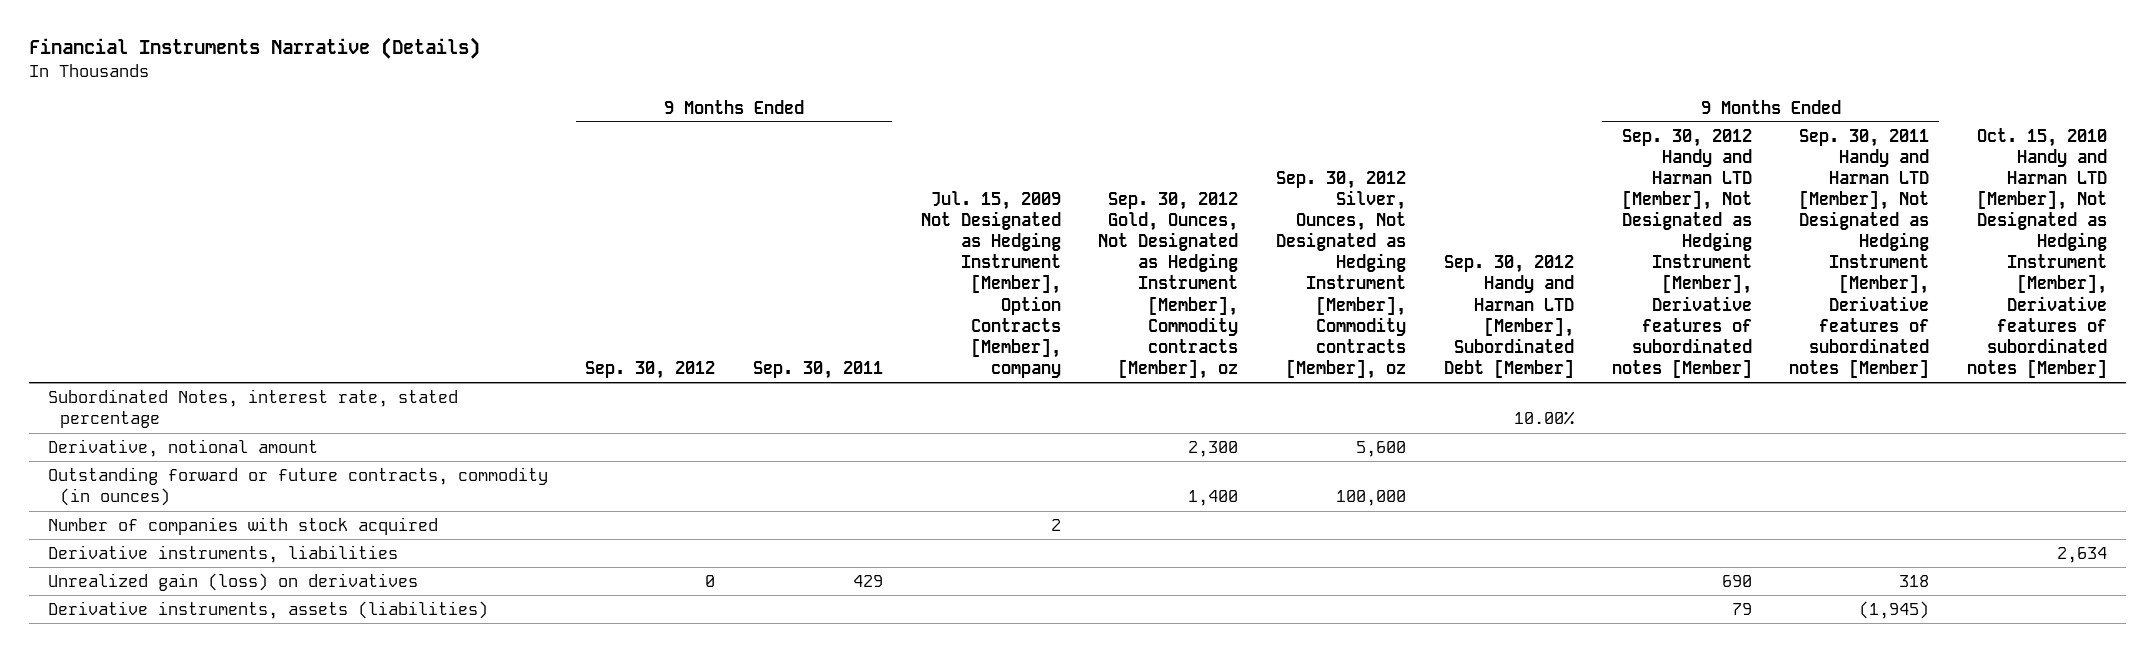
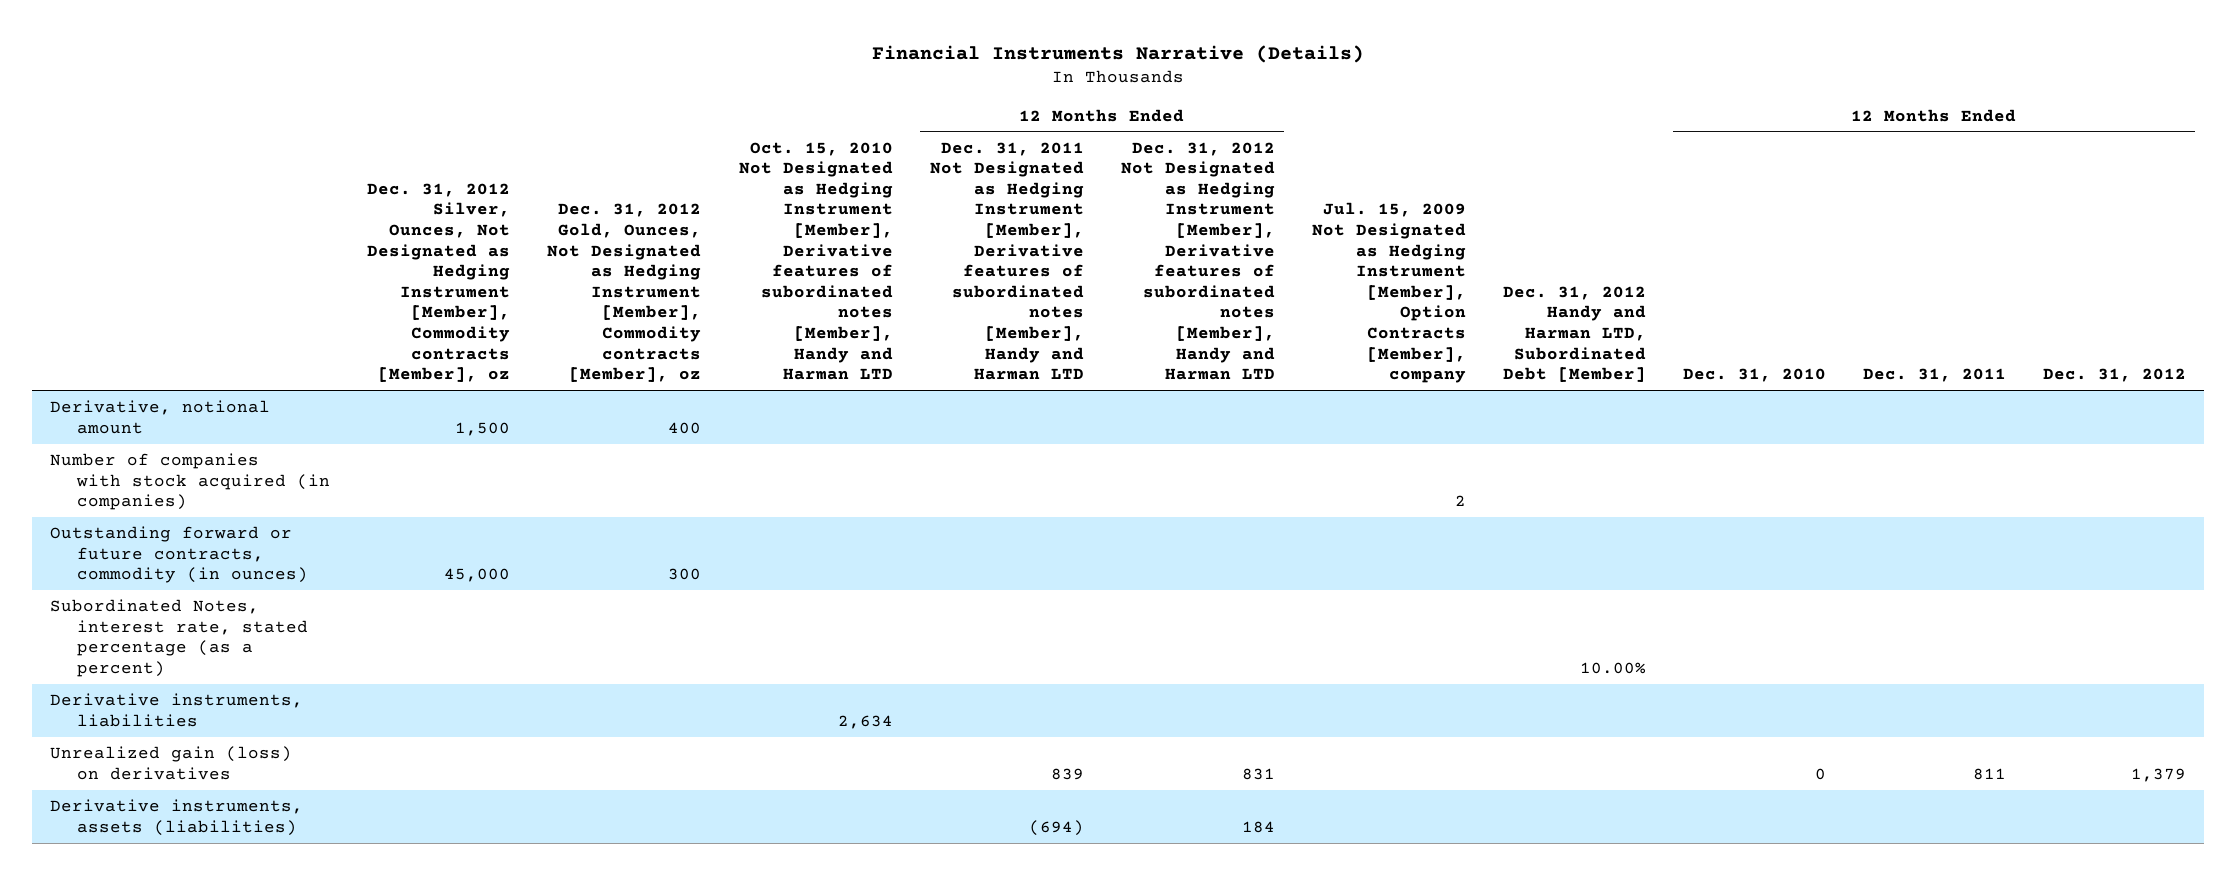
- | 9 Months Ended Sep. 30, 2012 | 9 Months Ended Sep. 30, 2011 | Jul. 15, 2009 Not Designated as Hedging Instrument [Member], Option Contracts [Member], company | Sep. 30, 2012 Gold, Ounces, Not Designated as Hedging Instrument [Member], Commodity contracts [Member], oz | Sep. 30, 2012 Silver, Ounces, Not Designated as Hedging Instrument [Member], Commodity contracts [Member], oz | Sep. 30, 2012 Handy and Harman LTD [Member], Subordinated Debt [Member] | 9 Months Ended Sep. 30, 2012 Handy and Harman LTD [Member], Not Designated as Hedging Instrument [Member], Derivative features of subordinated notes [Member] | 9 Months Ended Sep. 30, 2011 Handy and Harman LTD [Member], Not Designated as Hedging Instrument [Member], Derivative features of subordinated notes [Member] | Oct. 15, 2010 Handy and Harman LTD [Member], Not Designated as Hedging Instrument [Member], Derivative features of subordinated notes [Member]
+ | Dec. 31, 2012 Silver, Ounces, Not Designated as Hedging Instrument [Member], Commodity contracts [Member], oz | Dec. 31, 2012 Gold, Ounces, Not Designated as Hedging Instrument [Member], Commodity contracts [Member], oz | Oct. 15, 2010 Not Designated as Hedging Instrument [Member], Derivative features of subordinated notes [Member], Handy and Harman LTD | 12 Months Ended Dec. 31, 2011 Not Designated as Hedging Instrument [Member], Derivative features of subordinated notes [Member], Handy and Harman LTD | 12 Months Ended Dec. 31, 2012 Not Designated as Hedging Instrument [Member], Derivative features of subordinated notes [Member], Handy and Harman LTD | Jul. 15, 2009 Not Designated as Hedging Instrument [Member], Option Contracts [Member], company | Dec. 31, 2012 Handy and Harman LTD, Subordinated Debt [Member] | 12 Months Ended Dec. 31, 2010 | 12 Months Ended Dec. 31, 2011 | 12 Months Ended Dec. 31, 2012
- Subordinated Notes, interest rate, stated percentage | | | | | | 10.00% | | |
+ Number of companies with stock acquired (in companies) | | | | | | 2 | | | |
- Number of companies with stock acquired | | | 2 | | | | | |
+ Subordinated Notes, interest rate, stated percentage (as a percent) | | | | | | | 10.00% | | |

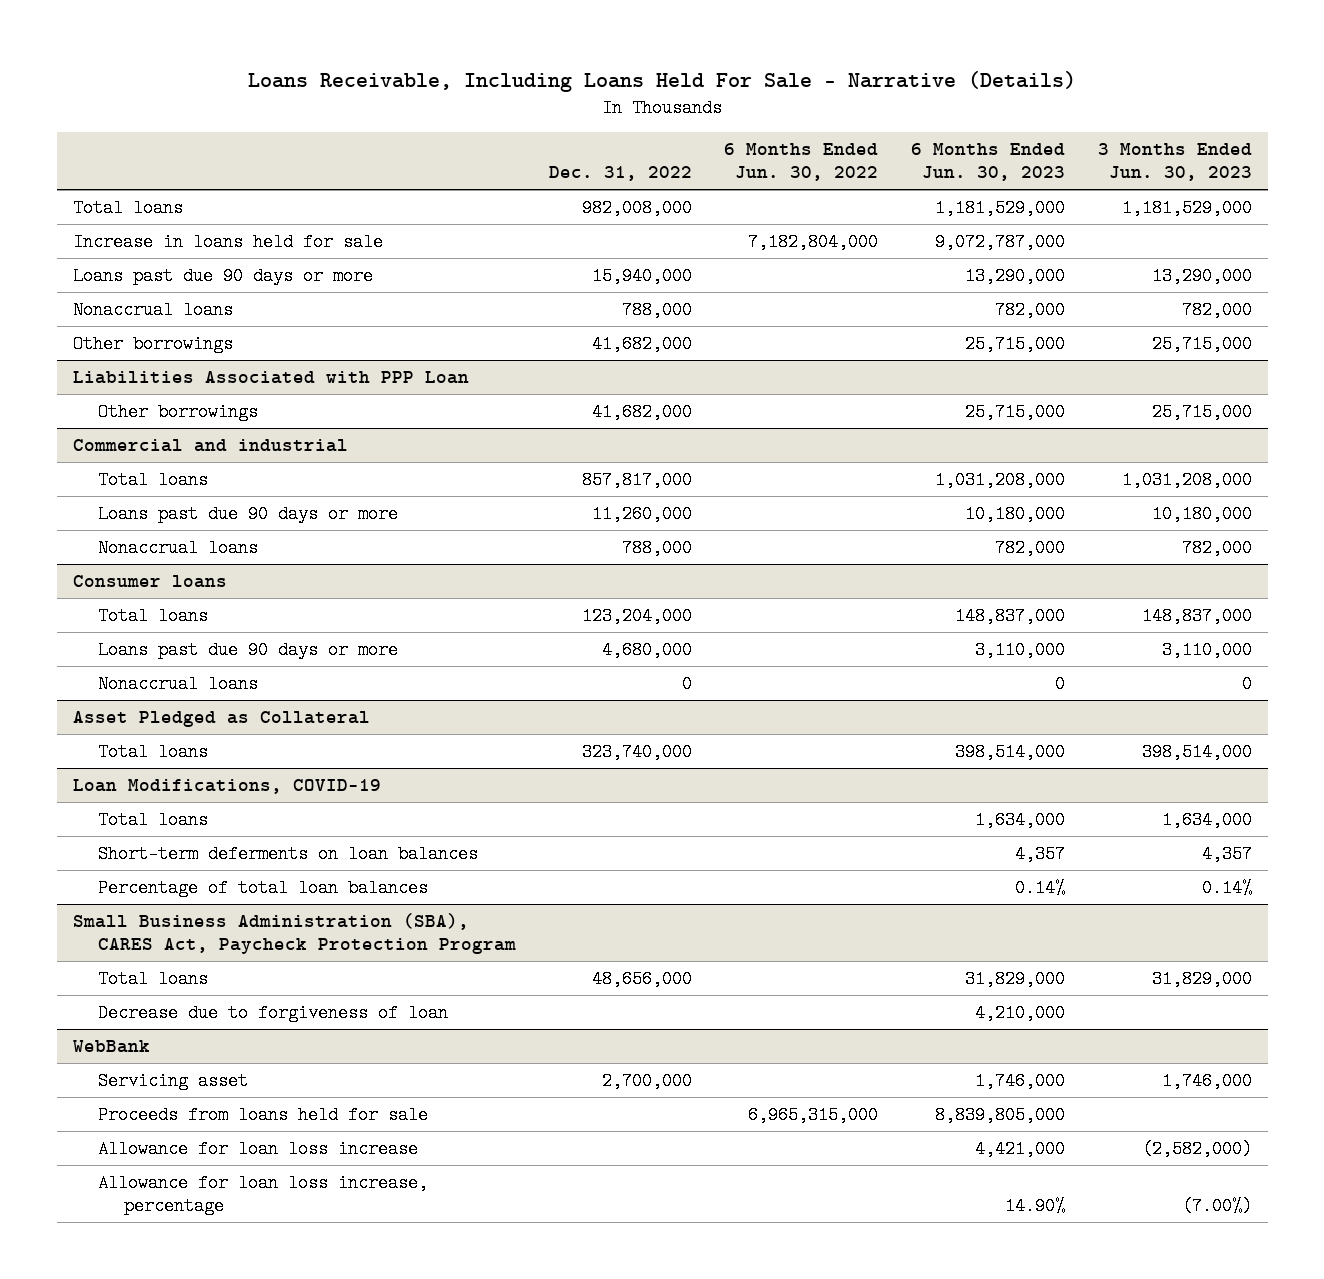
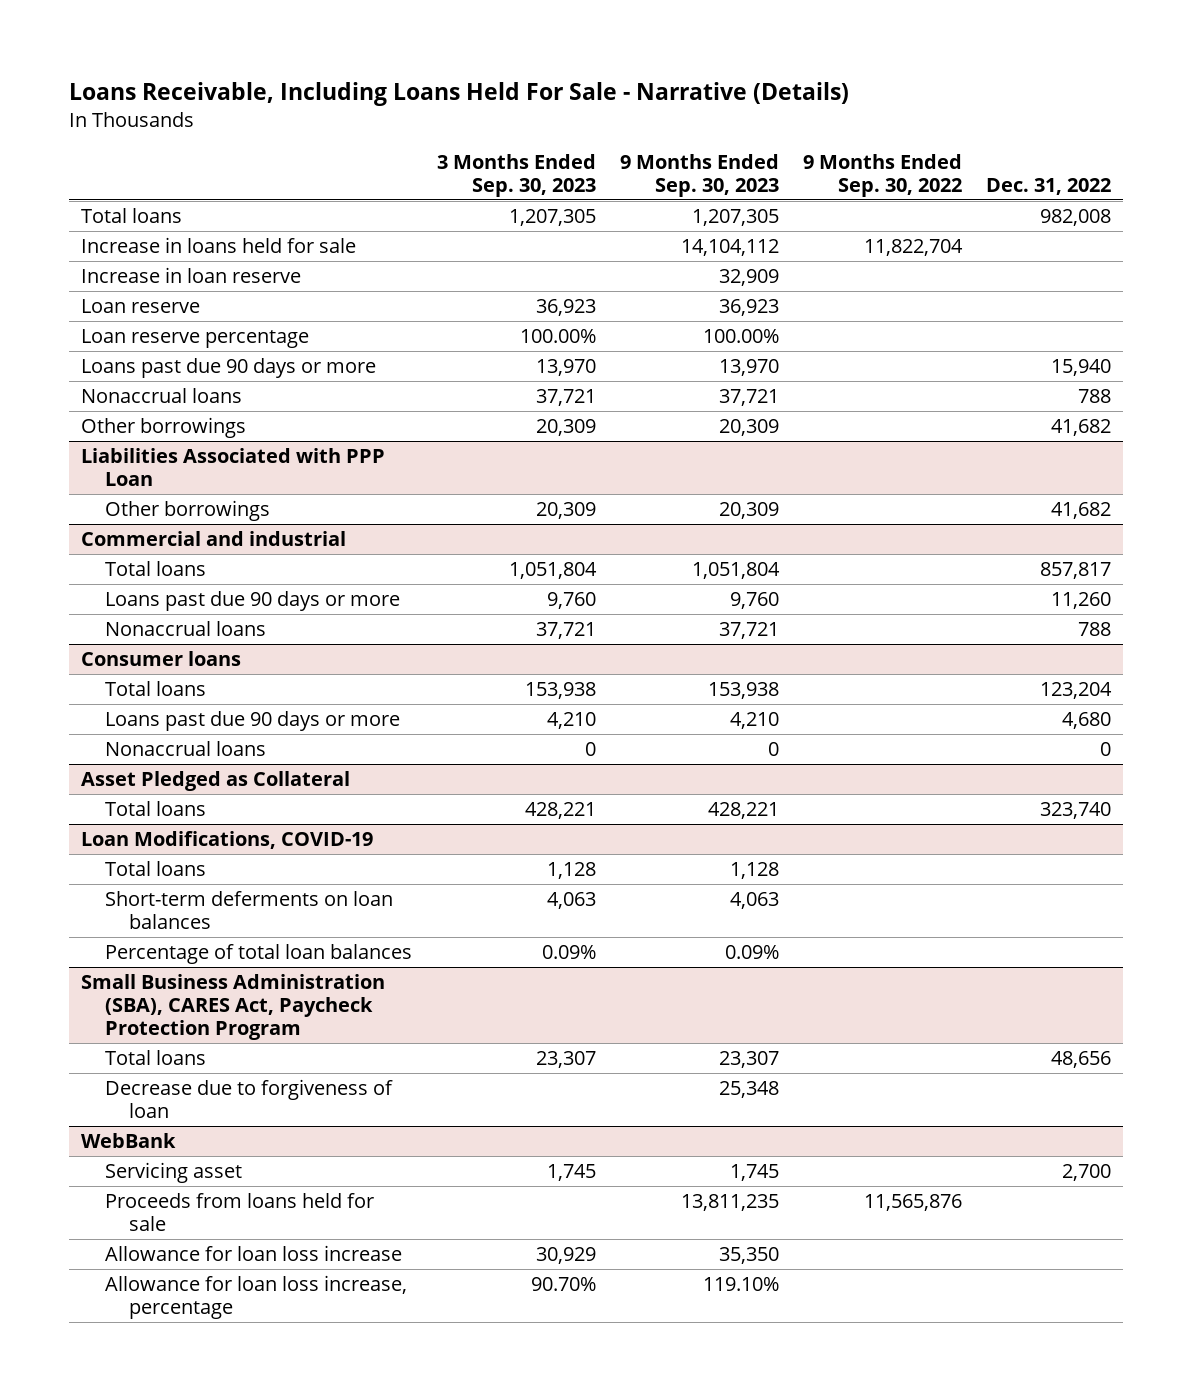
- | Dec. 31, 2022 | 6 Months Ended Jun. 30, 2022 | 6 Months Ended Jun. 30, 2023 | 3 Months Ended Jun. 30, 2023
+ | 3 Months Ended Sep. 30, 2023 | 9 Months Ended Sep. 30, 2023 | 9 Months Ended Sep. 30, 2022 | Dec. 31, 2022
- Total loans | 982,008,000 | | 1,181,529,000 | 1,181,529,000
+ Total loans | 1,207,305 | 1,207,305 | | 982,008
- Loans past due 90 days or more | 15,940,000 | | 13,290,000 | 13,290,000
- Nonaccrual loans | 788,000 | | 782,000 | 782,000
- Other borrowings | 41,682,000 | | 25,715,000 | 25,715,000
+ Increase in loan reserve | | 32,909 | |
+ Loan reserve | 36,923 | 36,923 | |
+ Loan reserve percentage | 100.00% | 100.00% | |
+ Loans past due 90 days or more | 13,970 | 13,970 | | 15,940
+ Nonaccrual loans | 37,721 | 37,721 | | 788
+ Other borrowings | 20,309 | 20,309 | | 41,682
@ Liabilities Associated with PPP Loan
- Other borrowings | 41,682,000 | | 25,715,000 | 25,715,000
+ Other borrowings | 20,309 | 20,309 | | 41,682
@ Commercial and industrial
- Total loans | 857,817,000 | | 1,031,208,000 | 1,031,208,000
- Loans past due 90 days or more | 11,260,000 | | 10,180,000 | 10,180,000
- Nonaccrual loans | 788,000 | | 782,000 | 782,000
+ Total loans | 1,051,804 | 1,051,804 | | 857,817
+ Loans past due 90 days or more | 9,760 | 9,760 | | 11,260
+ Nonaccrual loans | 37,721 | 37,721 | | 788
@ Consumer loans
- Total loans | 123,204,000 | | 148,837,000 | 148,837,000
- Loans past due 90 days or more | 4,680,000 | | 3,110,000 | 3,110,000
+ Total loans | 153,938 | 153,938 | | 123,204
+ Loans past due 90 days or more | 4,210 | 4,210 | | 4,680
@ Asset Pledged as Collateral
- Total loans | 323,740,000 | | 398,514,000 | 398,514,000
+ Total loans | 428,221 | 428,221 | | 323,740
@ Small Business Administration (SBA), CARES Act, Paycheck Protection Program
- Total loans | 48,656,000 | | 31,829,000 | 31,829,000
+ Total loans | 23,307 | 23,307 | | 48,656
@ WebBank
- Servicing asset | 2,700,000 | | 1,746,000 | 1,746,000
+ Servicing asset | 1,745 | 1,745 | | 2,700

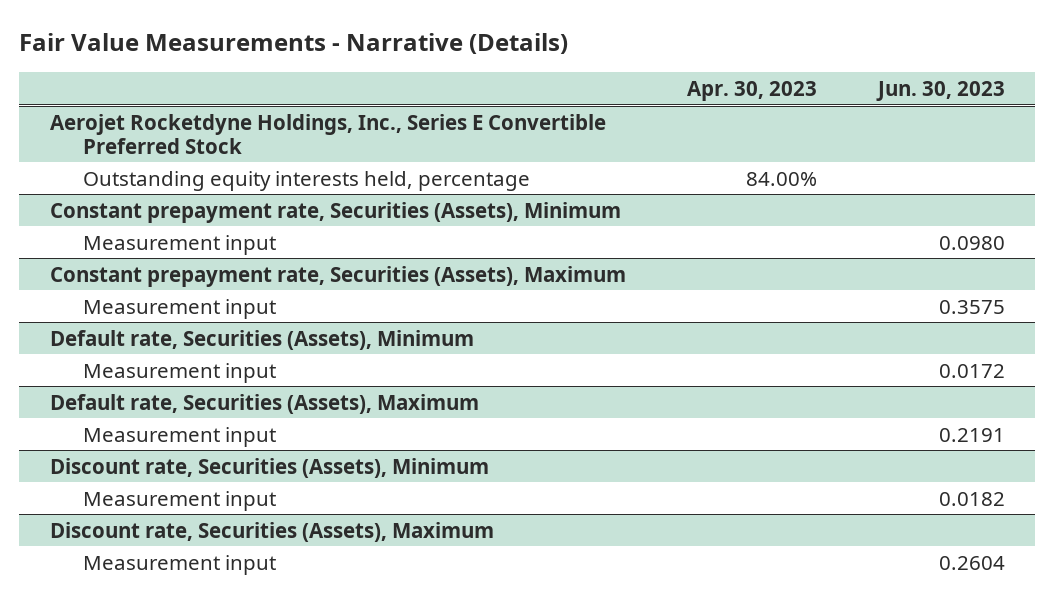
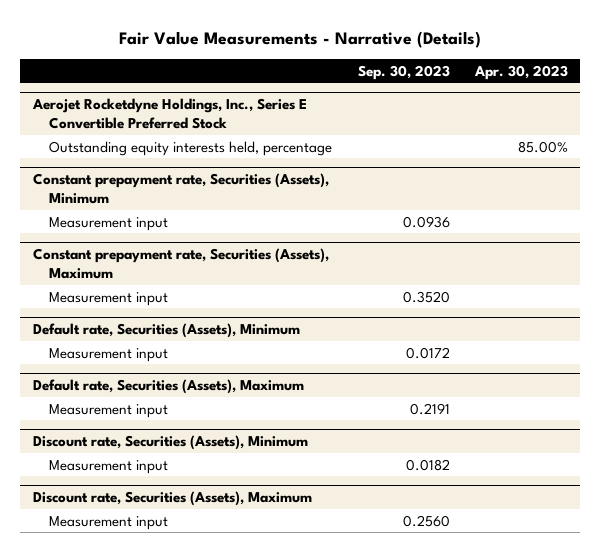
- | Apr. 30, 2023 | Jun. 30, 2023
+ | Sep. 30, 2023 | Apr. 30, 2023
@ Aerojet Rocketdyne Holdings, Inc., Series E Convertible Preferred Stock
- Outstanding equity interests held, percentage | 84.00% |
+ Outstanding equity interests held, percentage | | 85.00%

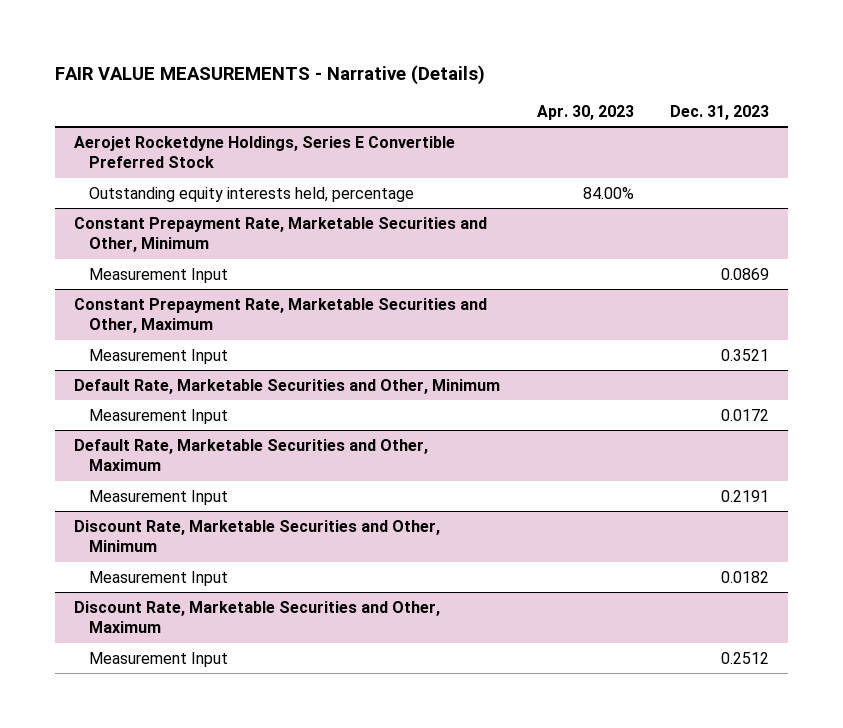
- Fair Value Measurements - Narrative (Details)
+ FAIR VALUE MEASUREMENTS - Narrative (Details)
- | Sep. 30, 2023 | Apr. 30, 2023
+ | Apr. 30, 2023 | Dec. 31, 2023
- Aerojet Rocketdyne Holdings, Inc., Series E Convertible Preferred Stock
- Outstanding equity interests held, percentage | | 85.00%
- Constant prepayment rate, Securities (Assets), Minimum
- Measurement input | 0.0936 |
- Constant prepayment rate, Securities (Assets), Maximum
- Measurement input | 0.3520 |
- Default rate, Securities (Assets), Minimum
- Measurement input | 0.0172 |
- Default rate, Securities (Assets), Maximum
- Measurement input | 0.2191 |
- Discount rate, Securities (Assets), Minimum
- Measurement input | 0.0182 |
- Discount rate, Securities (Assets), Maximum
- Measurement input | 0.2560 |
+ Aerojet Rocketdyne Holdings, Series E Convertible Preferred Stock
+ Outstanding equity interests held, percentage | 84.00% |
+ Constant Prepayment Rate, Marketable Securities and Other, Minimum
+ Measurement Input | | 0.0869
+ Constant Prepayment Rate, Marketable Securities and Other, Maximum
+ Measurement Input | | 0.3521
+ Default Rate, Marketable Securities and Other, Minimum
+ Measurement Input | | 0.0172
+ Default Rate, Marketable Securities and Other, Maximum
+ Measurement Input | | 0.2191
+ Discount Rate, Marketable Securities and Other, Minimum
+ Measurement Input | | 0.0182
+ Discount Rate, Marketable Securities and Other, Maximum
+ Measurement Input | | 0.2512

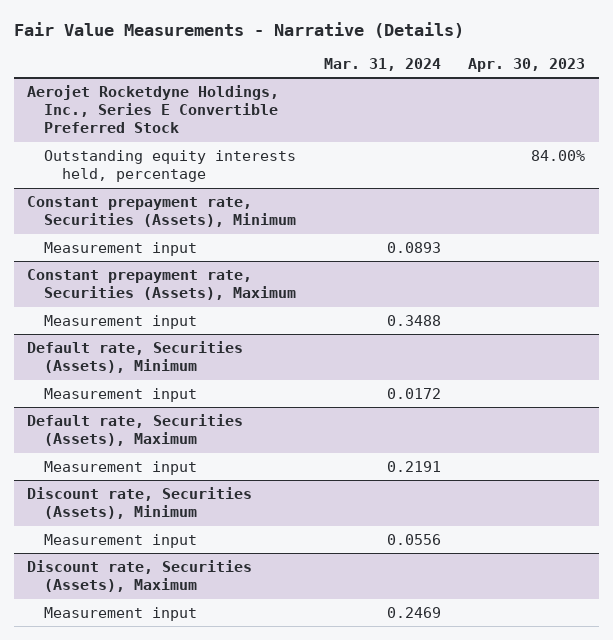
- FAIR VALUE MEASUREMENTS - Narrative (Details)
+ Fair Value Measurements - Narrative (Details)
- | Apr. 30, 2023 | Dec. 31, 2023
+ | Mar. 31, 2024 | Apr. 30, 2023
- Aerojet Rocketdyne Holdings, Series E Convertible Preferred Stock
+ Aerojet Rocketdyne Holdings, Inc., Series E Convertible Preferred Stock
- Constant Prepayment Rate, Marketable Securities and Other, Minimum
- Measurement Input | | 0.0869
- Constant Prepayment Rate, Marketable Securities and Other, Maximum
- Measurement Input | | 0.3521
- Default Rate, Marketable Securities and Other, Minimum
- Measurement Input | | 0.0172
- Default Rate, Marketable Securities and Other, Maximum
- Measurement Input | | 0.2191
- Discount Rate, Marketable Securities and Other, Minimum
- Measurement Input | | 0.0182
- Discount Rate, Marketable Securities and Other, Maximum
- Measurement Input | | 0.2512
+ Constant prepayment rate, Securities (Assets), Minimum
+ Measurement input | 0.0893 |
+ Constant prepayment rate, Securities (Assets), Maximum
+ Measurement input | 0.3488 |
+ Default rate, Securities (Assets), Minimum
+ Measurement input | 0.0172 |
+ Default rate, Securities (Assets), Maximum
+ Measurement input | 0.2191 |
+ Discount rate, Securities (Assets), Minimum
+ Measurement input | 0.0556 |
+ Discount rate, Securities (Assets), Maximum
+ Measurement input | 0.2469 |

